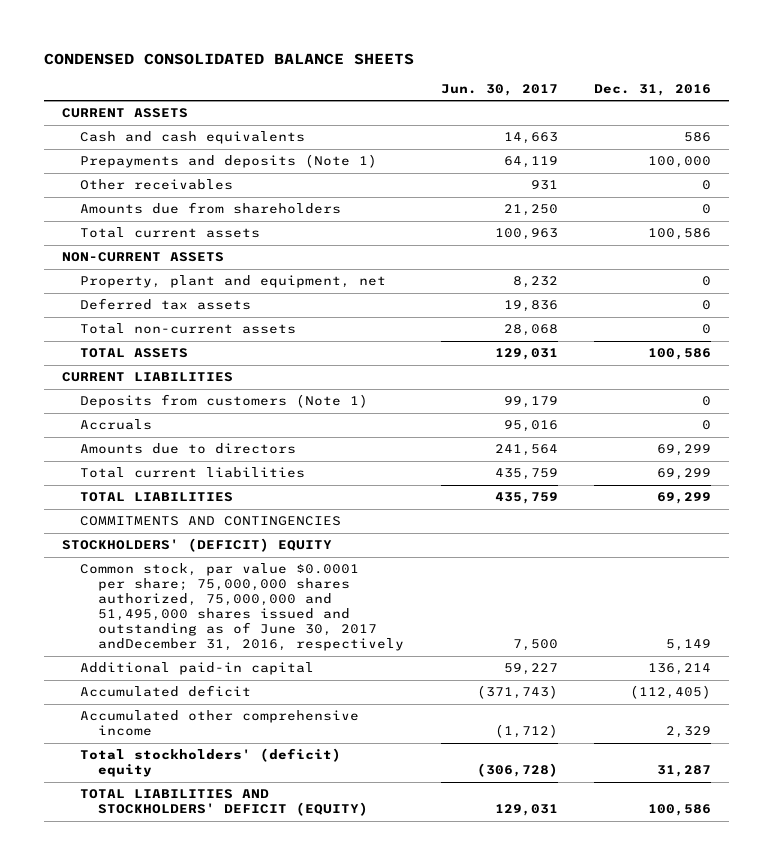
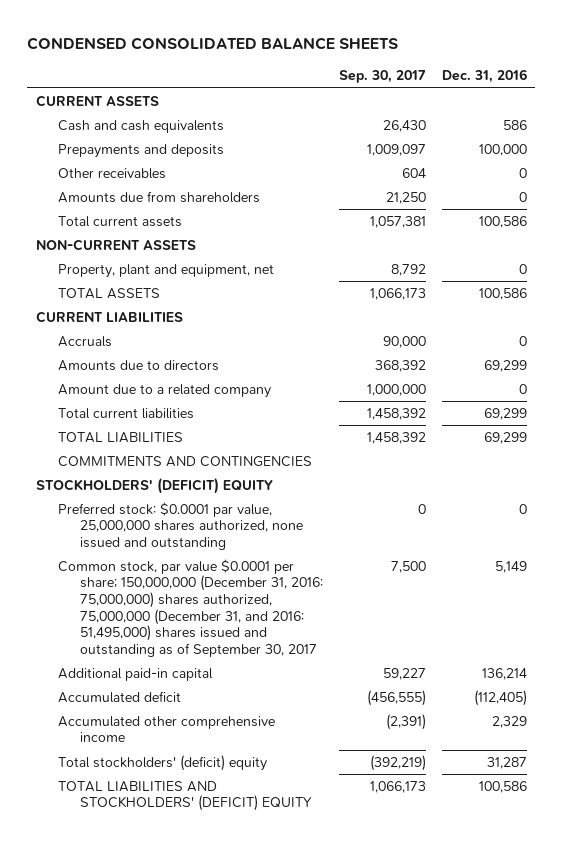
- | Jun. 30, 2017 | Dec. 31, 2016
+ | Sep. 30, 2017 | Dec. 31, 2016
- Prepayments and deposits (Note 1) | 64,119 | 100,000
+ Prepayments and deposits | 1,009,097 | 100,000
- Deferred tax assets | 19,836 | 0
- Total non-current assets | 28,068 | 0
- Deposits from customers (Note 1) | 99,179 | 0
+ Amount due to a related company | 1,000,000 | 0
- Common stock, par value $0.0001 per share; 75,000,000 shares authorized, 75,000,000 and 51,495,000 shares issued and outstanding as of June 30, 2017 andDecember 31, 2016, respectively | 7,500 | 5,149
+ Preferred stock: $0.0001 par value, 25,000,000 shares authorized, none issued and outstanding | 0 | 0
+ Common stock, par value $0.0001 per share; 150,000,000 (December 31, 2016: 75,000,000) shares authorized, 75,000,000 (December 31, and 2016: 51,495,000) shares issued and outstanding as of September 30, 2017 | 7,500 | 5,149
- TOTAL LIABILITIES AND STOCKHOLDERS' DEFICIT (EQUITY) | 129,031 | 100,586
+ TOTAL LIABILITIES AND STOCKHOLDERS' (DEFICIT) EQUITY | 1,066,173 | 100,586

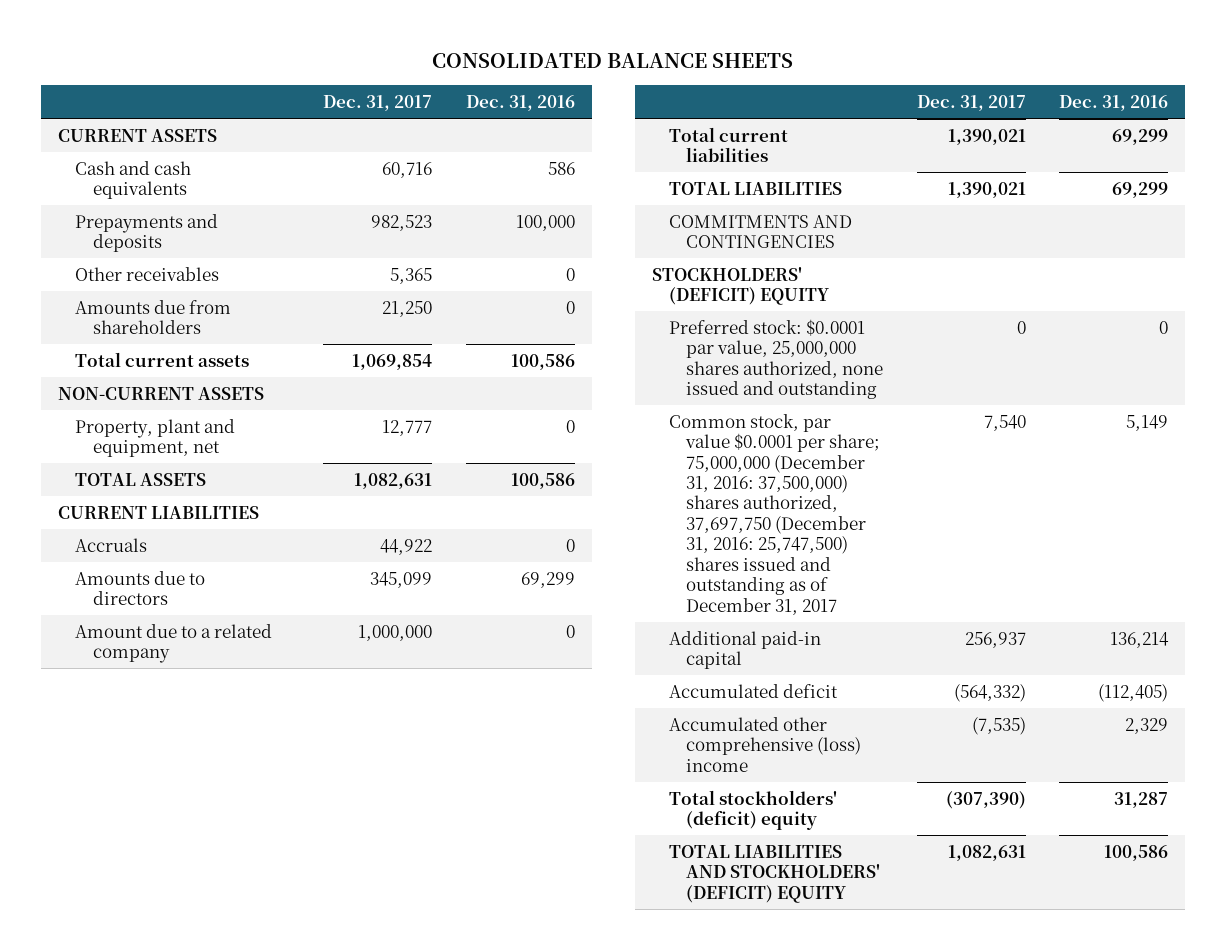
- CONDENSED CONSOLIDATED BALANCE SHEETS
+ CONSOLIDATED BALANCE SHEETS
- | Sep. 30, 2017 | Dec. 31, 2016
+ | Dec. 31, 2017 | Dec. 31, 2016
- Common stock, par value $0.0001 per share; 150,000,000 (December 31, 2016: 75,000,000) shares authorized, 75,000,000 (December 31, and 2016: 51,495,000) shares issued and outstanding as of September 30, 2017 | 7,500 | 5,149
+ Common stock, par value $0.0001 per share; 75,000,000 (December 31, 2016: 37,500,000) shares authorized, 37,697,750 (December 31, 2016: 25,747,500) shares issued and outstanding as of December 31, 2017 | 7,540 | 5,149
- Accumulated other comprehensive income | (2,391) | 2,329
+ Accumulated other comprehensive (loss) income | (7,535) | 2,329

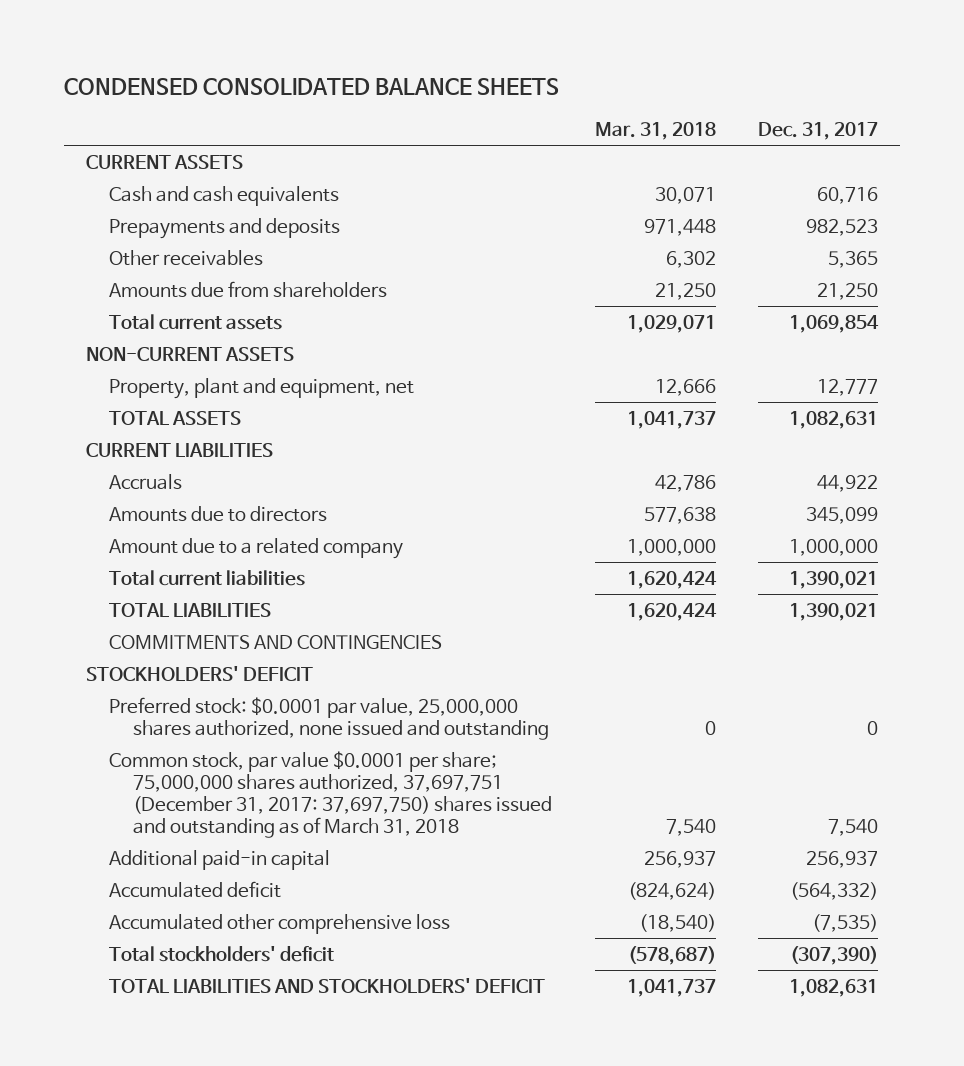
- CONSOLIDATED BALANCE SHEETS
+ CONDENSED CONSOLIDATED BALANCE SHEETS
- | Dec. 31, 2017 | Dec. 31, 2016
+ | Mar. 31, 2018 | Dec. 31, 2017
- STOCKHOLDERS' (DEFICIT) EQUITY
+ STOCKHOLDERS' DEFICIT
- Common stock, par value $0.0001 per share; 75,000,000 (December 31, 2016: 37,500,000) shares authorized, 37,697,750 (December 31, 2016: 25,747,500) shares issued and outstanding as of December 31, 2017 | 7,540 | 5,149
+ Common stock, par value $0.0001 per share; 75,000,000 shares authorized, 37,697,751 (December 31, 2017: 37,697,750) shares issued and outstanding as of March 31, 2018 | 7,540 | 7,540
- Accumulated other comprehensive (loss) income | (7,535) | 2,329
- Total stockholders' (deficit) equity | (307,390) | 31,287
- TOTAL LIABILITIES AND STOCKHOLDERS' (DEFICIT) EQUITY | 1,082,631 | 100,586
+ Accumulated other comprehensive loss | (18,540) | (7,535)
+ Total stockholders' deficit | (578,687) | (307,390)
+ TOTAL LIABILITIES AND STOCKHOLDERS' DEFICIT | 1,041,737 | 1,082,631

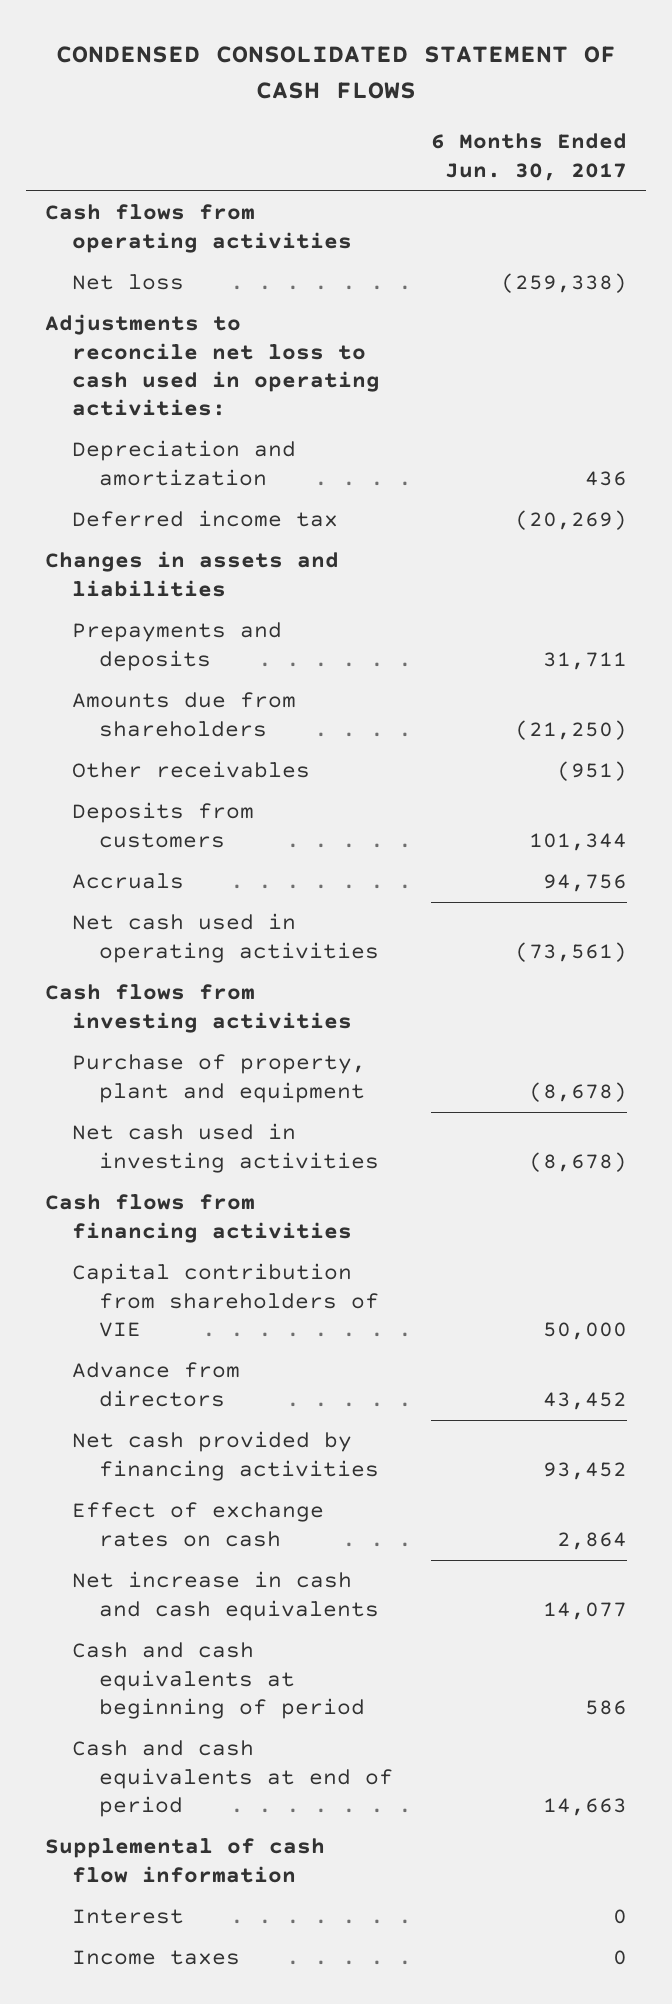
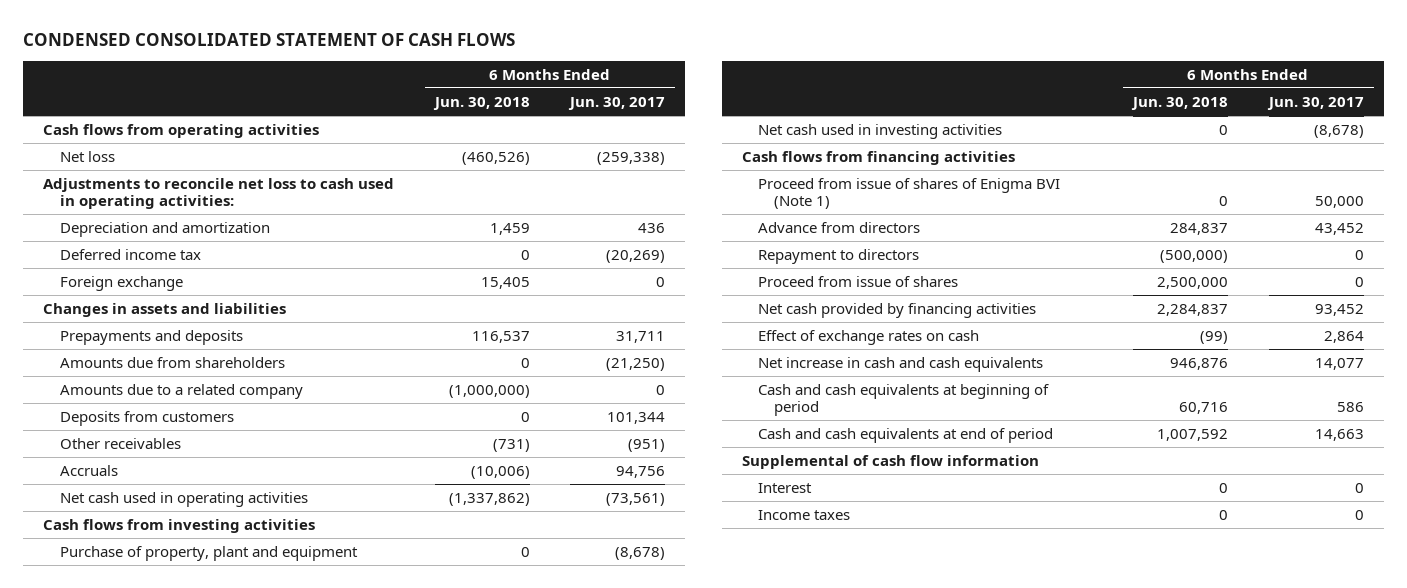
- | 6 Months Ended Jun. 30, 2017
+ | 6 Months Ended Jun. 30, 2018 | 6 Months Ended Jun. 30, 2017
+ Foreign exchange | 15,405 | 0
+ Amounts due to a related company | (1,000,000) | 0
moved down: Other receivables | (731) | (951)
- Capital contribution from shareholders of VIE | 50,000
+ Proceed from issue of shares of Enigma BVI (Note 1) | 0 | 50,000
+ Repayment to directors | (500,000) | 0
+ Proceed from issue of shares | 2,500,000 | 0

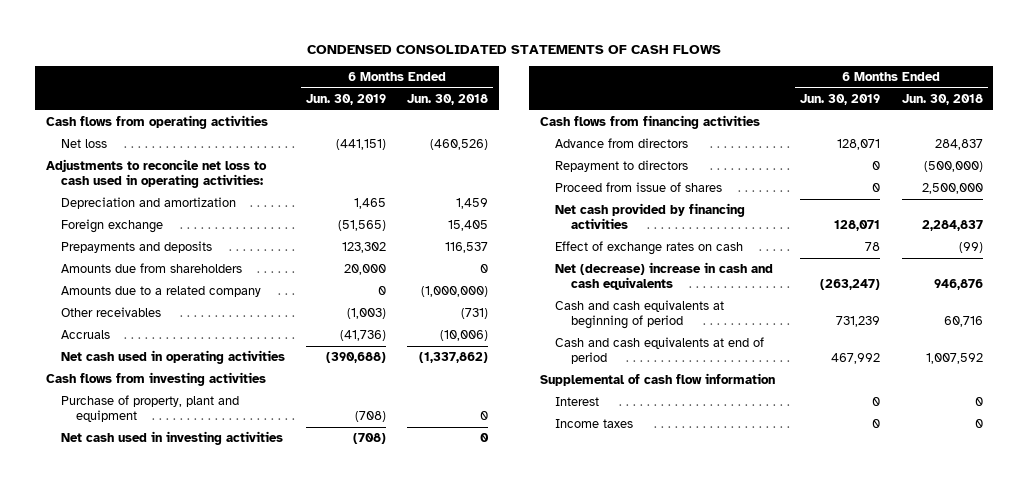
- CONDENSED CONSOLIDATED STATEMENT OF CASH FLOWS
+ CONDENSED CONSOLIDATED STATEMENTS OF CASH FLOWS
- | 6 Months Ended Jun. 30, 2018 | 6 Months Ended Jun. 30, 2017
+ | 6 Months Ended Jun. 30, 2019 | 6 Months Ended Jun. 30, 2018
- Deferred income tax | 0 | (20,269)
- Changes in assets and liabilities
- Deposits from customers | 0 | 101,344
- Proceed from issue of shares of Enigma BVI (Note 1) | 0 | 50,000
- Net increase in cash and cash equivalents | 946,876 | 14,077
+ Net (decrease) increase in cash and cash equivalents | (263,247) | 946,876

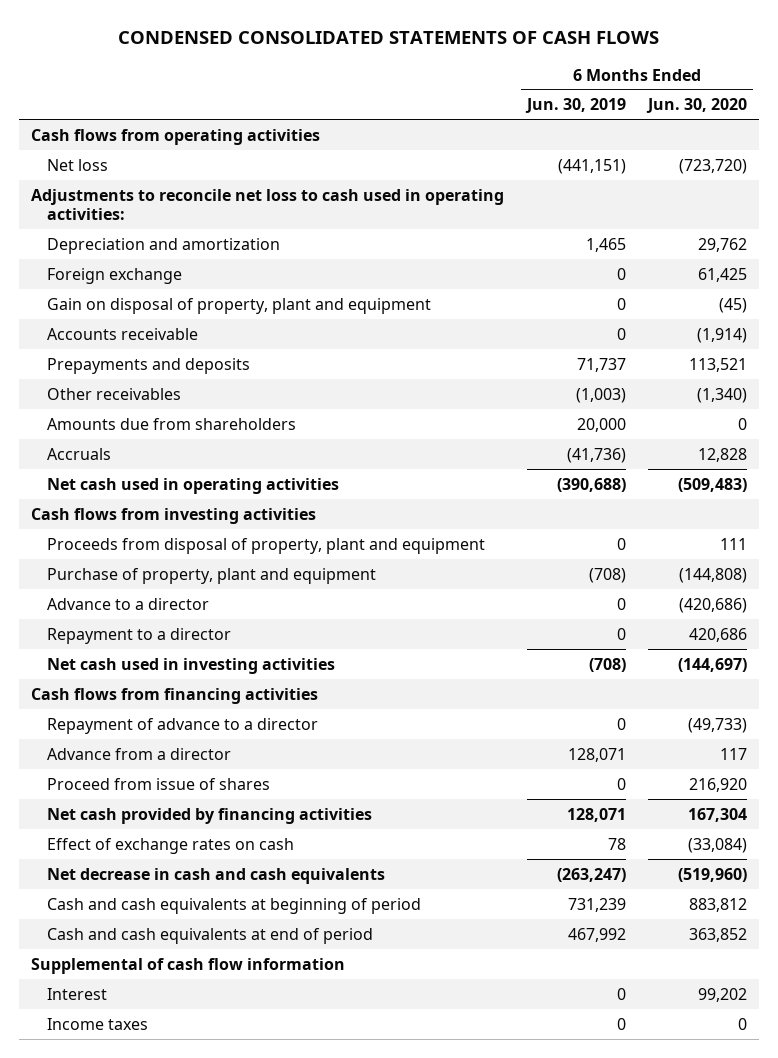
- | 6 Months Ended Jun. 30, 2019 | 6 Months Ended Jun. 30, 2018
+ | 6 Months Ended Jun. 30, 2019 | 6 Months Ended Jun. 30, 2020
- Foreign exchange | (51,565) | 15,405
- Prepayments and deposits | 123,302 | 116,537
- Amounts due to a related company | 0 | (1,000,000)
+ Foreign exchange | 0 | 61,425
+ Gain on disposal of property, plant and equipment | 0 | (45)
+ Accounts receivable | 0 | (1,914)
+ Prepayments and deposits | 71,737 | 113,521
moved down: Amounts due from shareholders | 20,000 | 0
+ Proceeds from disposal of property, plant and equipment | 0 | 111
+ Advance to a director | 0 | (420,686)
+ Repayment to a director | 0 | 420,686
- Advance from directors | 128,071 | 284,837
- Repayment to directors | 0 | (500,000)
+ Repayment of advance to a director | 0 | (49,733)
+ Advance from a director | 128,071 | 117
- Net (decrease) increase in cash and cash equivalents | (263,247) | 946,876
+ Net decrease in cash and cash equivalents | (263,247) | (519,960)

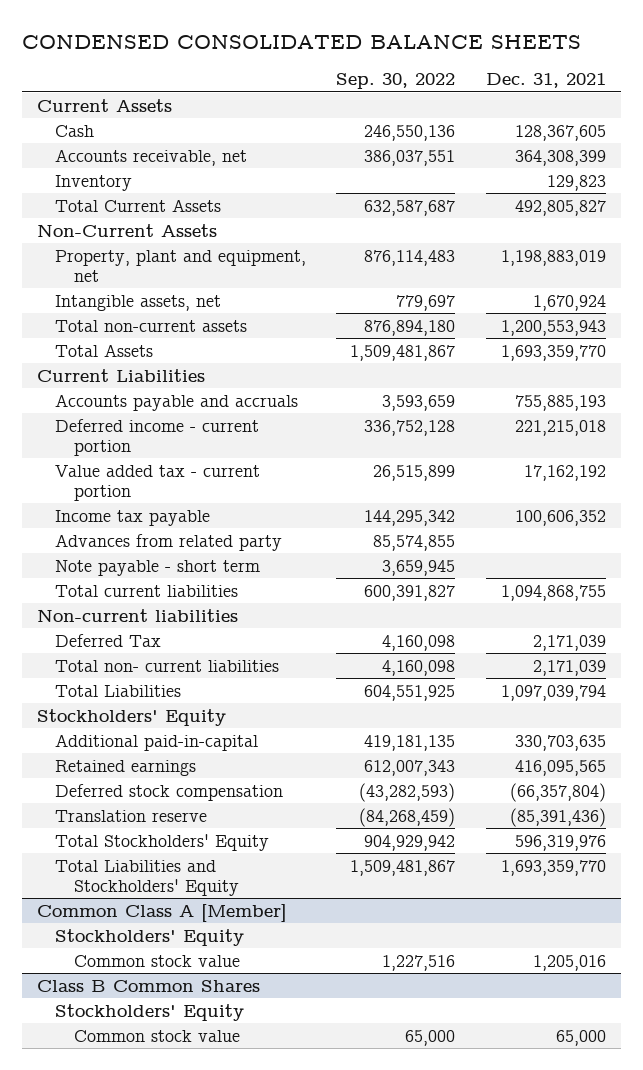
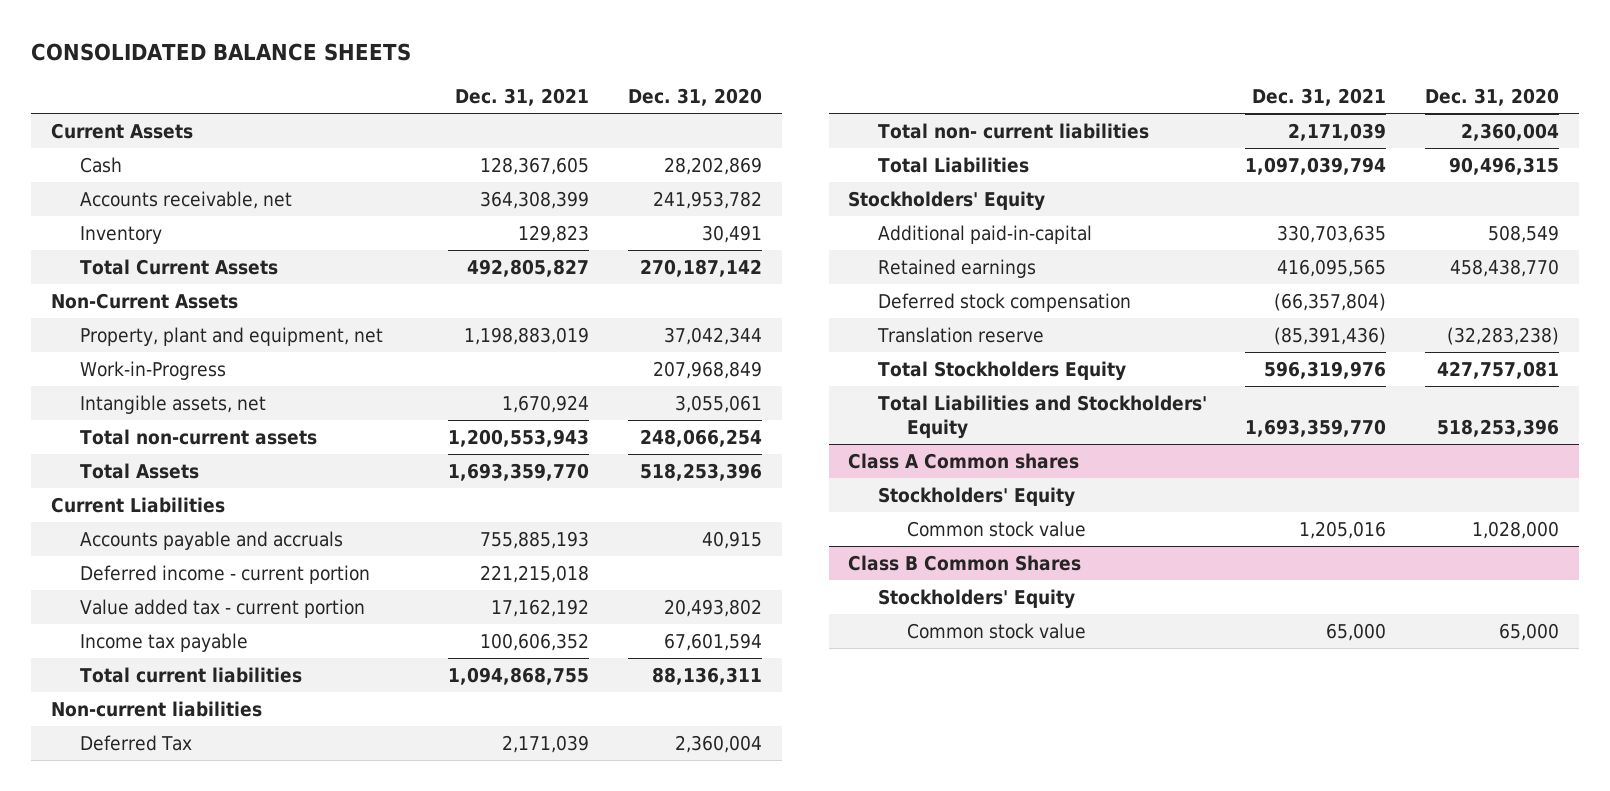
- CONDENSED CONSOLIDATED BALANCE SHEETS
+ CONSOLIDATED BALANCE SHEETS
- | Sep. 30, 2022 | Dec. 31, 2021
+ | Dec. 31, 2021 | Dec. 31, 2020
+ Work-in-Progress | | 207,968,849
- Advances from related party | 85,574,855 |
- Note payable - short term | 3,659,945 |
- Total Stockholders' Equity | 904,929,942 | 596,319,976
+ Total Stockholders Equity | 596,319,976 | 427,757,081
- Common Class A [Member]
+ Class A Common shares

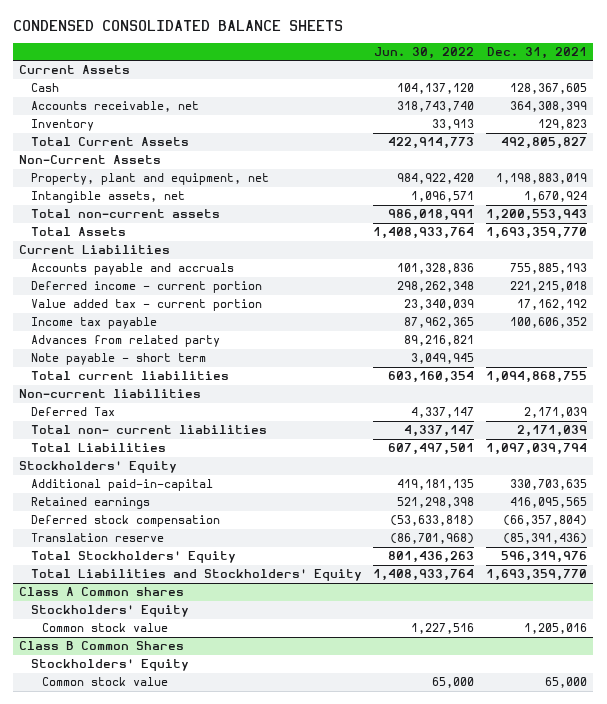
- CONSOLIDATED BALANCE SHEETS
+ CONDENSED CONSOLIDATED BALANCE SHEETS
- | Dec. 31, 2021 | Dec. 31, 2020
+ | Jun. 30, 2022 | Dec. 31, 2021
- Work-in-Progress | | 207,968,849
+ Advances from related party | 89,216,821 |
+ Note payable - short term | 3,049,945 |
- Total Stockholders Equity | 596,319,976 | 427,757,081
+ Total Stockholders' Equity | 801,436,263 | 596,319,976

